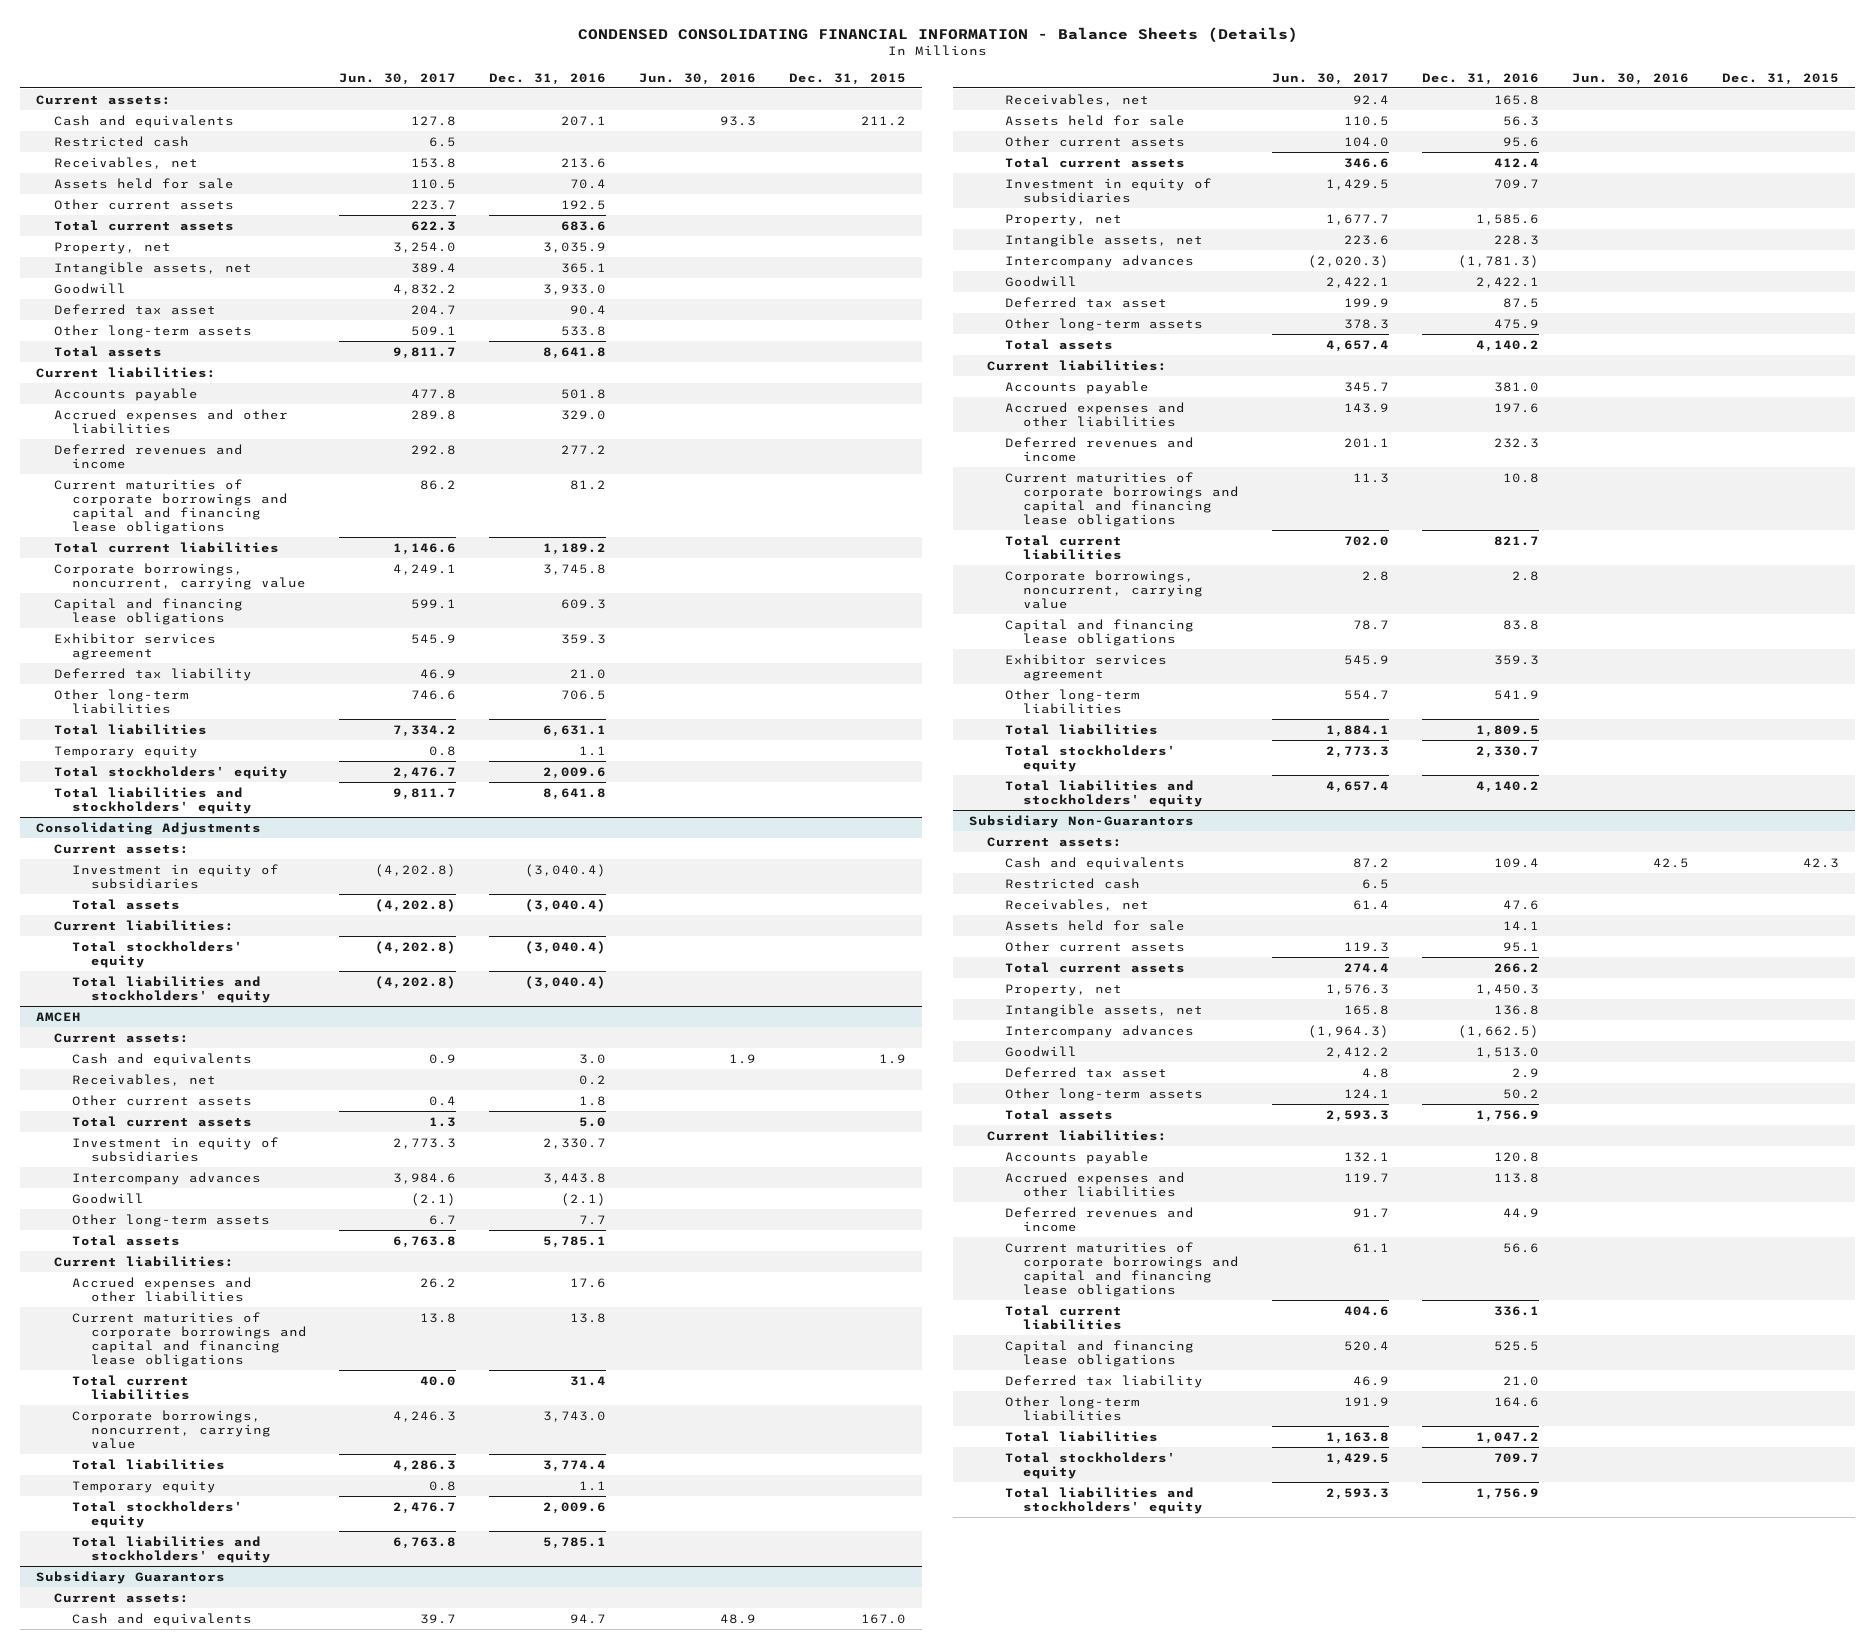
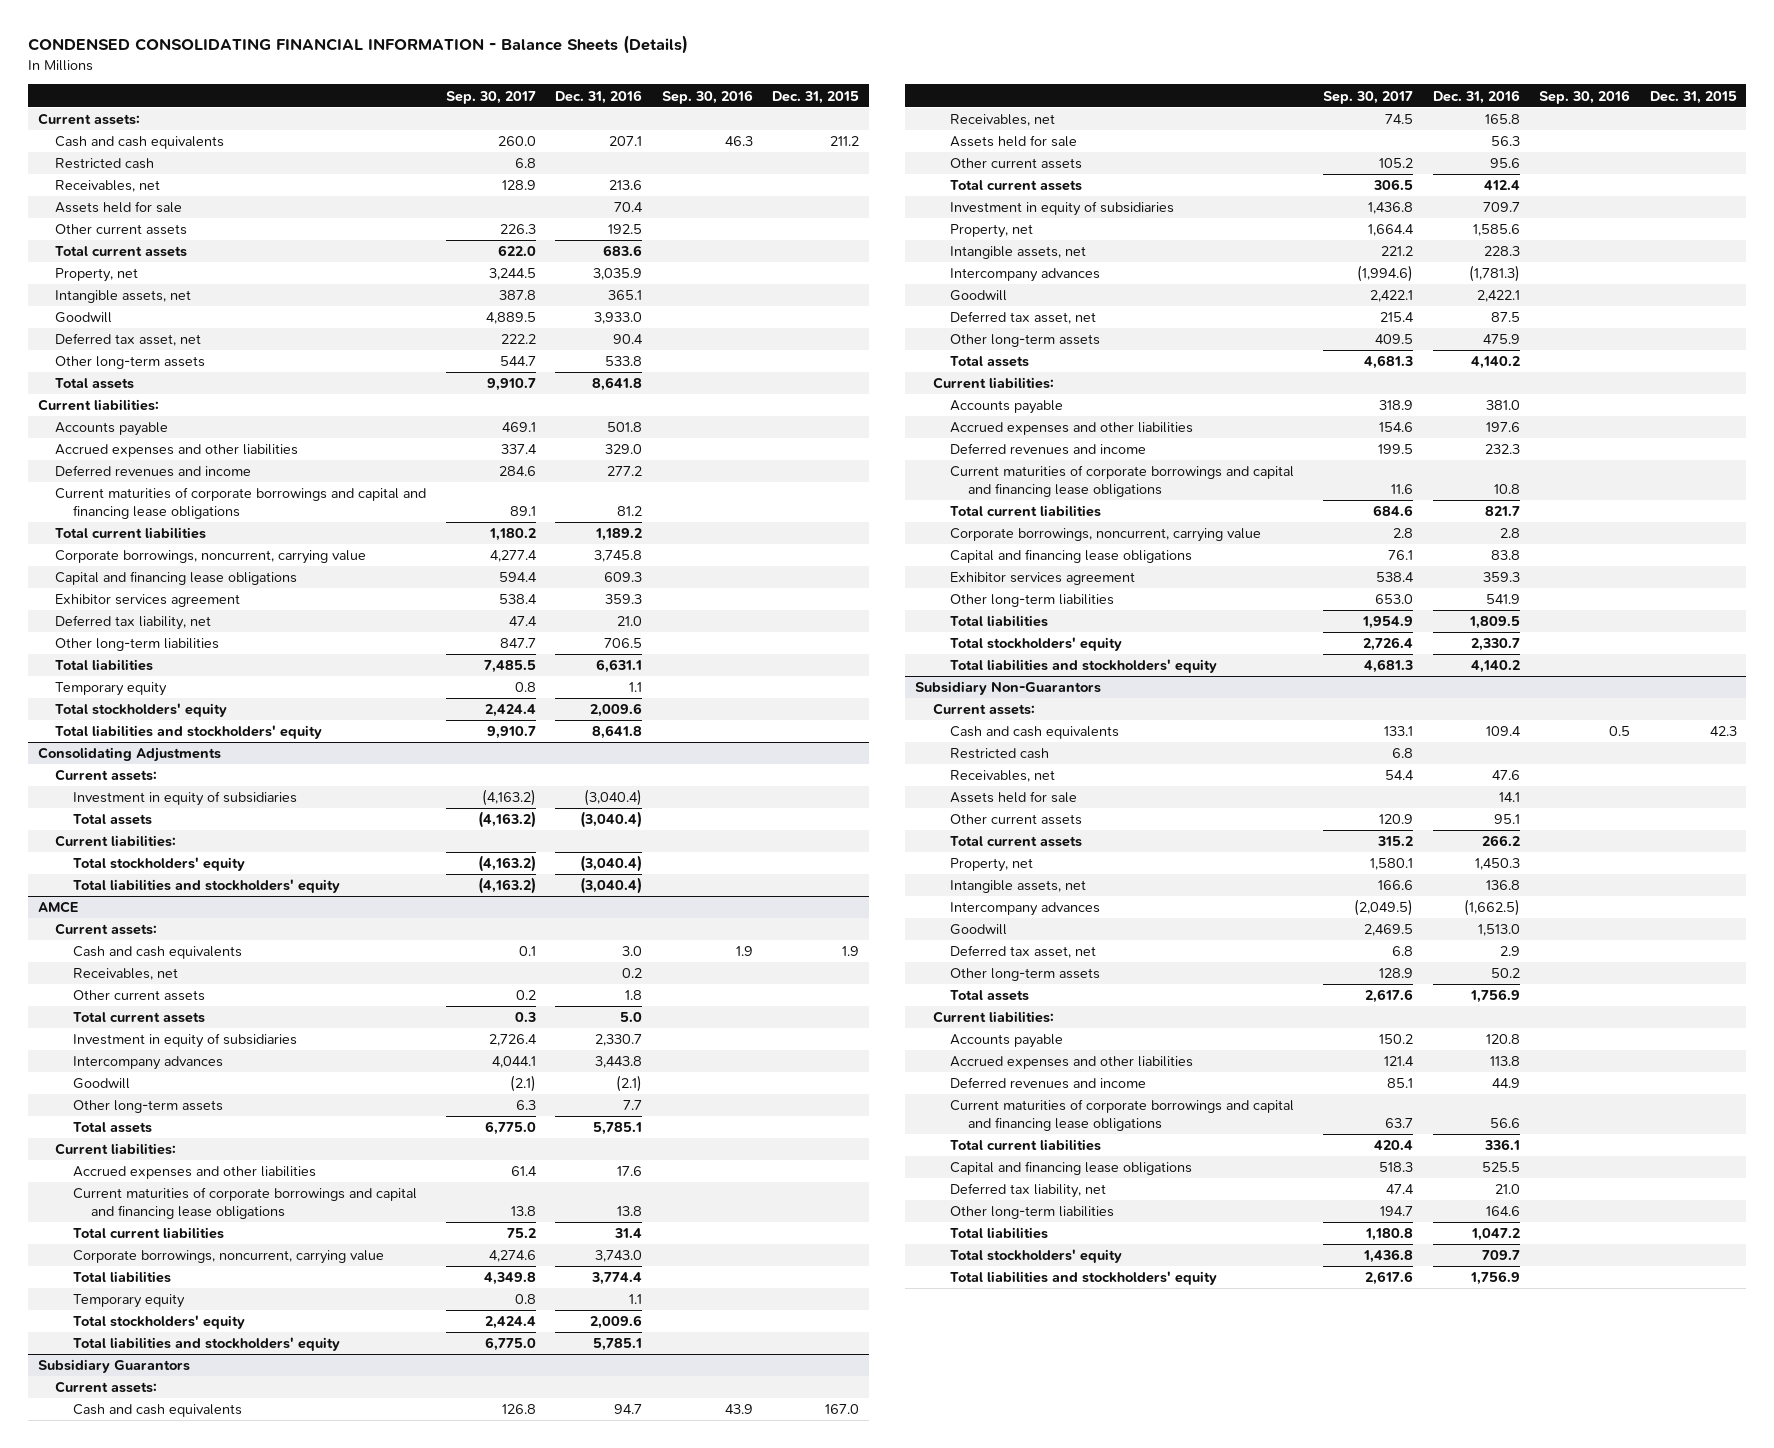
- | Jun. 30, 2017 | Dec. 31, 2016 | Jun. 30, 2016 | Dec. 31, 2015
+ | Sep. 30, 2017 | Dec. 31, 2016 | Sep. 30, 2016 | Dec. 31, 2015
- Cash and equivalents | 127.8 | 207.1 | 93.3 | 211.2
+ Cash and cash equivalents | 260.0 | 207.1 | 46.3 | 211.2
- Deferred tax asset | 204.7 | 90.4 | |
+ Deferred tax asset, net | 222.2 | 90.4 | |
- Deferred tax liability | 46.9 | 21.0 | |
+ Deferred tax liability, net | 47.4 | 21.0 | |
- AMCEH
+ AMCE
- Cash and equivalents | 0.9 | 3.0 | 1.9 | 1.9
+ Cash and cash equivalents | 0.1 | 3.0 | 1.9 | 1.9
@ Subsidiary Guarantors
- Cash and equivalents | 39.7 | 94.7 | 48.9 | 167.0
+ Cash and cash equivalents | 126.8 | 94.7 | 43.9 | 167.0
- Deferred tax asset | 199.9 | 87.5 | |
+ Deferred tax asset, net | 215.4 | 87.5 | |
@ Subsidiary Non-Guarantors
- Cash and equivalents | 87.2 | 109.4 | 42.5 | 42.3
+ Cash and cash equivalents | 133.1 | 109.4 | 0.5 | 42.3
- Deferred tax asset | 4.8 | 2.9 | |
+ Deferred tax asset, net | 6.8 | 2.9 | |
- Deferred tax liability | 46.9 | 21.0 | |
+ Deferred tax liability, net | 47.4 | 21.0 | |

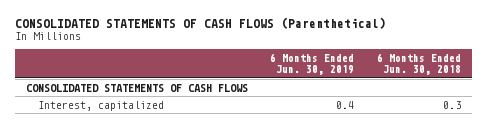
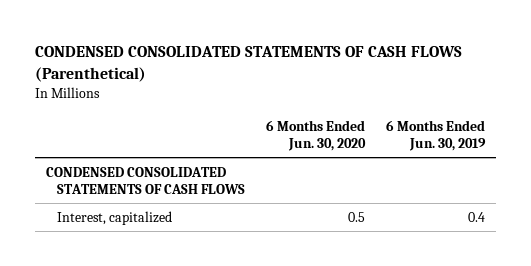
- CONSOLIDATED STATEMENTS OF CASH FLOWS (Parenthetical)
+ CONDENSED CONSOLIDATED STATEMENTS OF CASH FLOWS (Parenthetical)
- | 6 Months Ended Jun. 30, 2019 | 6 Months Ended Jun. 30, 2018
+ | 6 Months Ended Jun. 30, 2020 | 6 Months Ended Jun. 30, 2019
- CONSOLIDATED STATEMENTS OF CASH FLOWS
+ CONDENSED CONSOLIDATED STATEMENTS OF CASH FLOWS

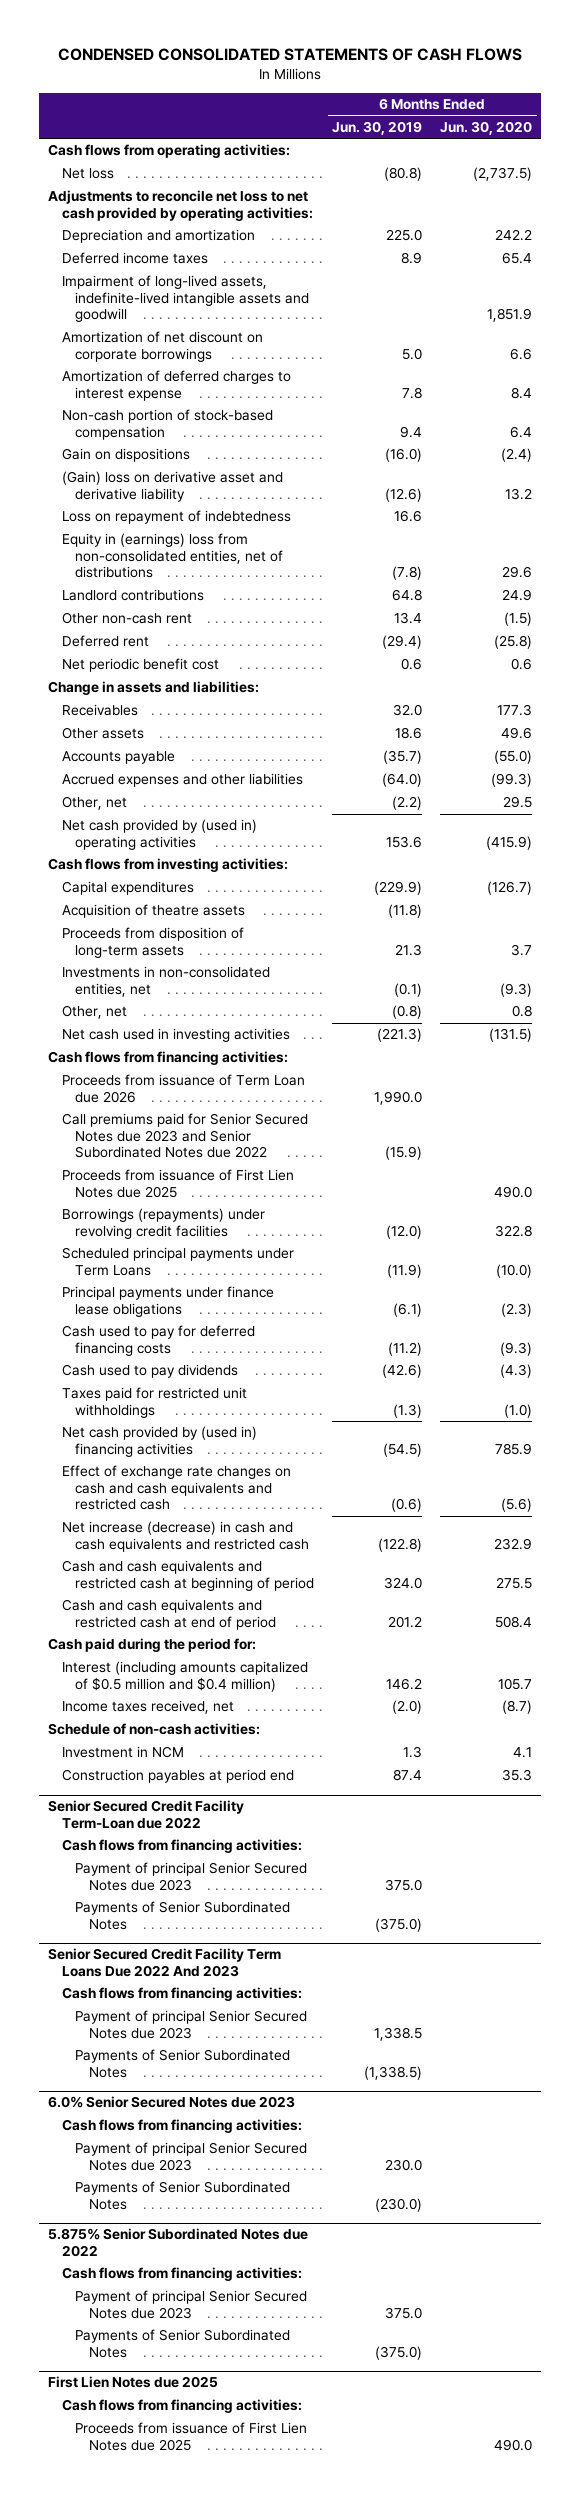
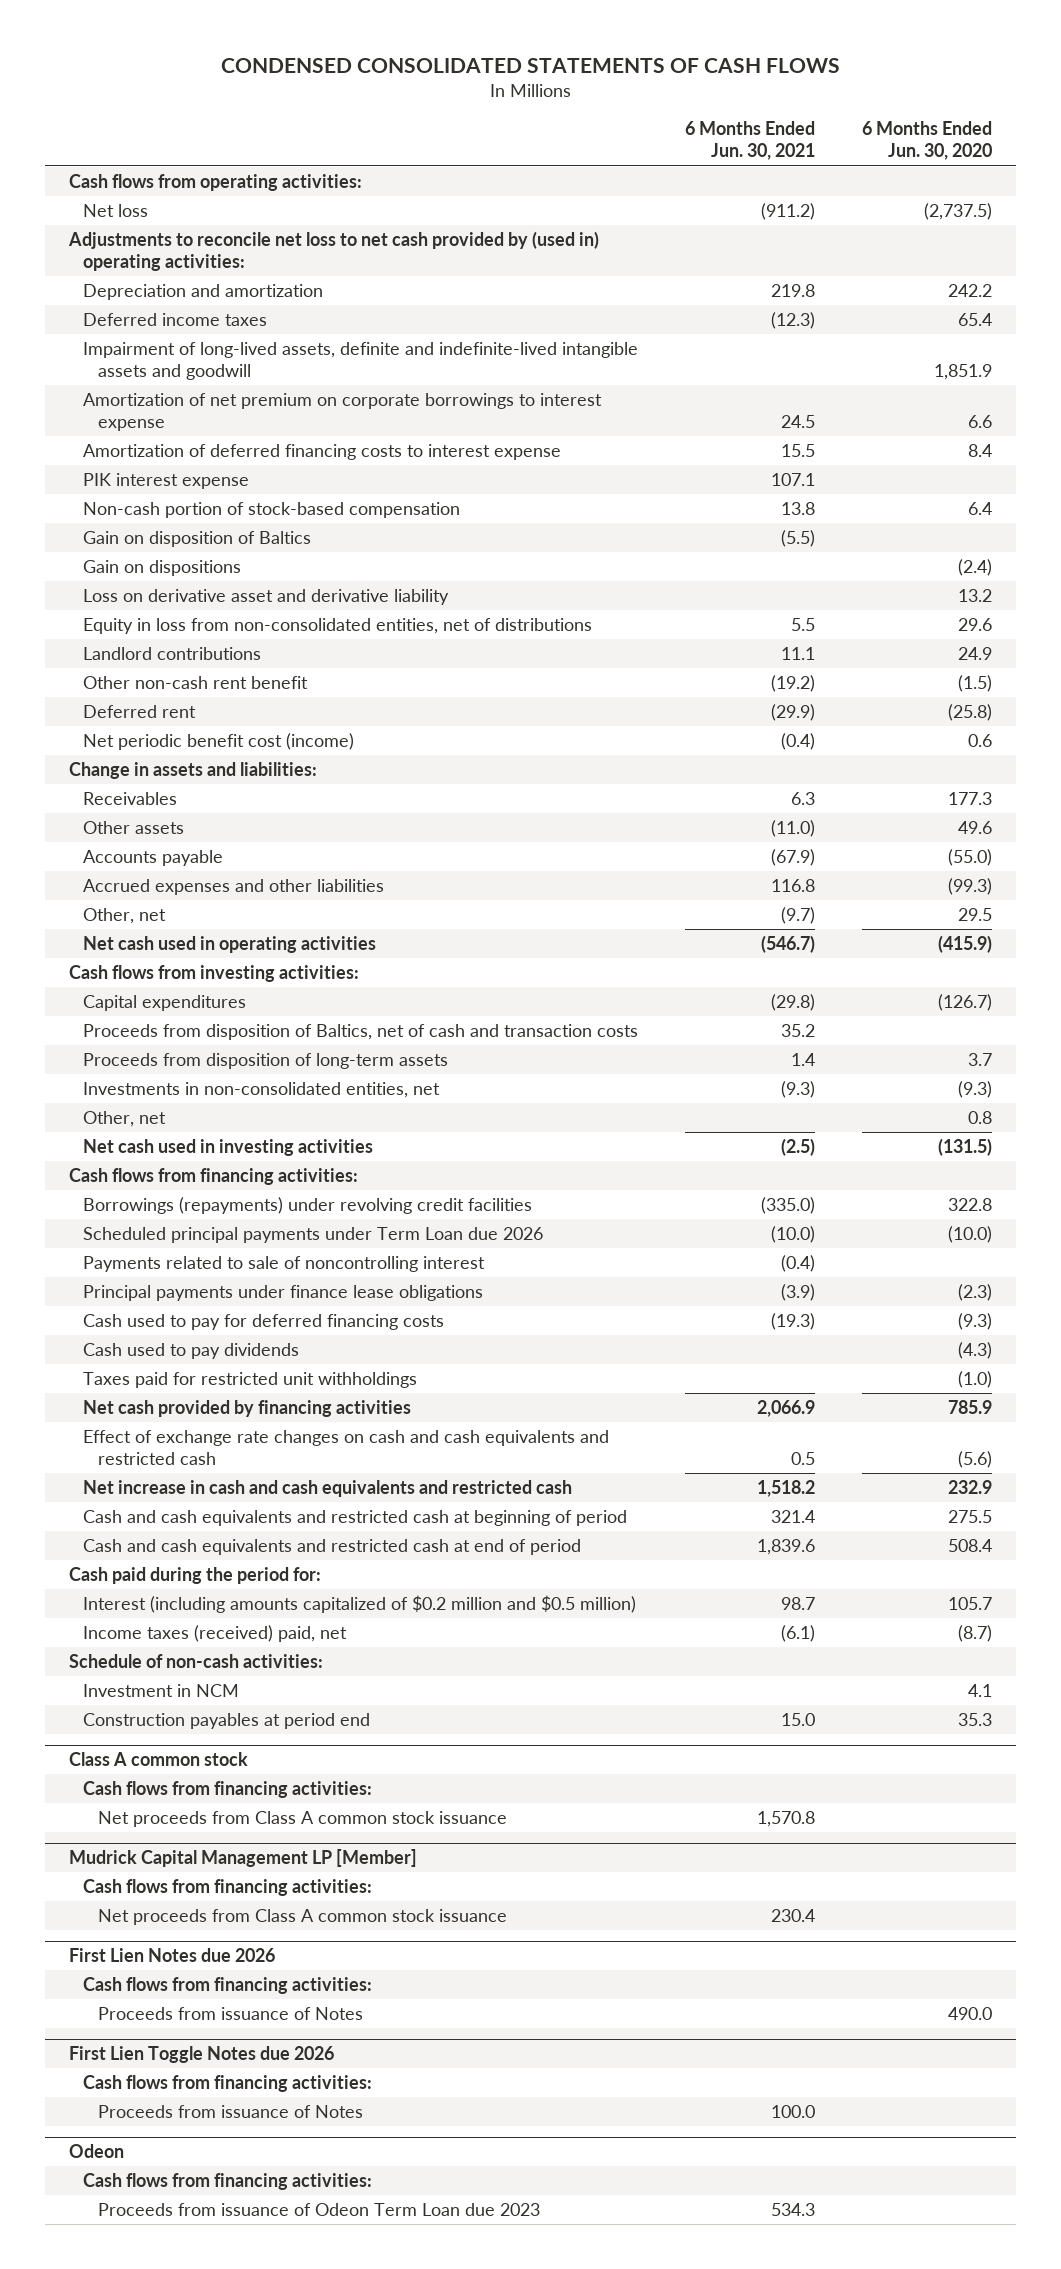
- | 6 Months Ended Jun. 30, 2019 | 6 Months Ended Jun. 30, 2020
+ | 6 Months Ended Jun. 30, 2021 | 6 Months Ended Jun. 30, 2020
- Adjustments to reconcile net loss to net cash provided by operating activities:
+ Adjustments to reconcile net loss to net cash provided by (used in) operating activities:
- Impairment of long-lived assets, indefinite-lived intangible assets and goodwill | | 1,851.9
- Amortization of net discount on corporate borrowings | 5.0 | 6.6
- Amortization of deferred charges to interest expense | 7.8 | 8.4
+ Impairment of long-lived assets, definite and indefinite-lived intangible assets and goodwill | | 1,851.9
+ Amortization of net premium on corporate borrowings to interest expense | 24.5 | 6.6
+ Amortization of deferred financing costs to interest expense | 15.5 | 8.4
+ PIK interest expense | 107.1 |
+ Gain on disposition of Baltics | (5.5) |
- (Gain) loss on derivative asset and derivative liability | (12.6) | 13.2
- Loss on repayment of indebtedness | 16.6 |
- Equity in (earnings) loss from non-consolidated entities, net of distributions | (7.8) | 29.6
+ Loss on derivative asset and derivative liability | | 13.2
+ Equity in loss from non-consolidated entities, net of distributions | 5.5 | 29.6
- Other non-cash rent | 13.4 | (1.5)
+ Other non-cash rent benefit | (19.2) | (1.5)
- Net periodic benefit cost | 0.6 | 0.6
+ Net periodic benefit cost (income) | (0.4) | 0.6
- Net cash provided by (used in) operating activities | 153.6 | (415.9)
+ Net cash used in operating activities | (546.7) | (415.9)
- Acquisition of theatre assets | (11.8) |
+ Proceeds from disposition of Baltics, net of cash and transaction costs | 35.2 |
- Proceeds from issuance of Term Loan due 2026 | 1,990.0 |
- Call premiums paid for Senior Secured Notes due 2023 and Senior Subordinated Notes due 2022 | (15.9) |
- Proceeds from issuance of First Lien Notes due 2025 | | 490.0
- Scheduled principal payments under Term Loans | (11.9) | (10.0)
+ Scheduled principal payments under Term Loan due 2026 | (10.0) | (10.0)
+ Payments related to sale of noncontrolling interest | (0.4) |
- Net cash provided by (used in) financing activities | (54.5) | 785.9
+ Net cash provided by financing activities | 2,066.9 | 785.9
- Net increase (decrease) in cash and cash equivalents and restricted cash | (122.8) | 232.9
+ Net increase in cash and cash equivalents and restricted cash | 1,518.2 | 232.9
- Interest (including amounts capitalized of $0.5 million and $0.4 million) | 146.2 | 105.7
- Income taxes received, net | (2.0) | (8.7)
+ Interest (including amounts capitalized of $0.2 million and $0.5 million) | 98.7 | 105.7
+ Income taxes (received) paid, net | (6.1) | (8.7)
- Senior Secured Credit Facility Term-Loan due 2022
+ Class A common stock
- Payment of principal Senior Secured Notes due 2023 | 375.0 |
- Payments of Senior Subordinated Notes | (375.0) |
- Senior Secured Credit Facility Term Loans Due 2022 And 2023
+ Net proceeds from Class A common stock issuance | 1,570.8 |
+ Mudrick Capital Management LP [Member]
- Payment of principal Senior Secured Notes due 2023 | 1,338.5 |
- Payments of Senior Subordinated Notes | (1,338.5) |
- 6.0% Senior Secured Notes due 2023
+ Net proceeds from Class A common stock issuance | 230.4 |
+ First Lien Notes due 2026
- Payment of principal Senior Secured Notes due 2023 | 230.0 |
- Payments of Senior Subordinated Notes | (230.0) |
- 5.875% Senior Subordinated Notes due 2022
+ Proceeds from issuance of Notes | | 490.0
+ First Lien Toggle Notes due 2026
- Payment of principal Senior Secured Notes due 2023 | 375.0 |
- Payments of Senior Subordinated Notes | (375.0) |
- First Lien Notes due 2025
+ Proceeds from issuance of Notes | 100.0 |
+ Odeon
- Proceeds from issuance of First Lien Notes due 2025 | | 490.0
+ Proceeds from issuance of Odeon Term Loan due 2023 | 534.3 |

